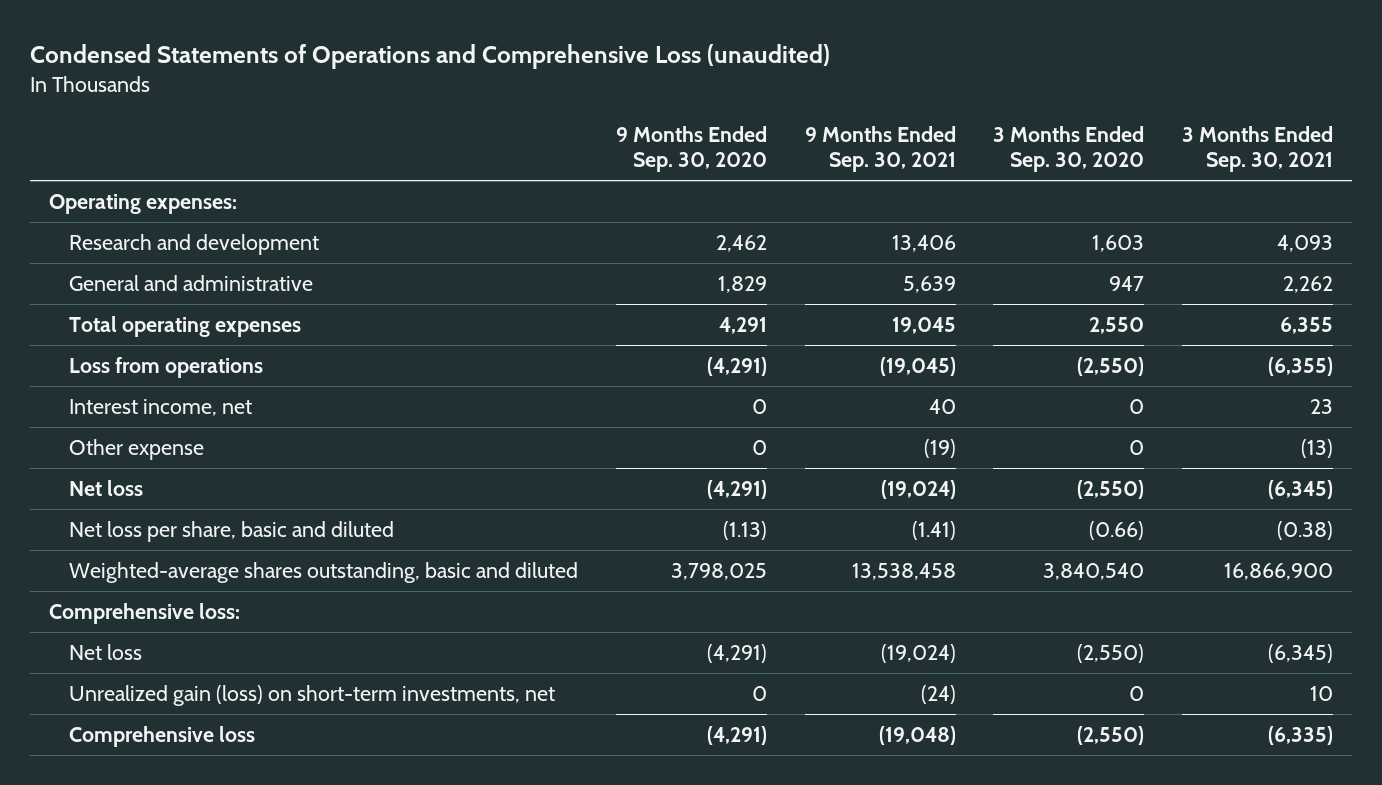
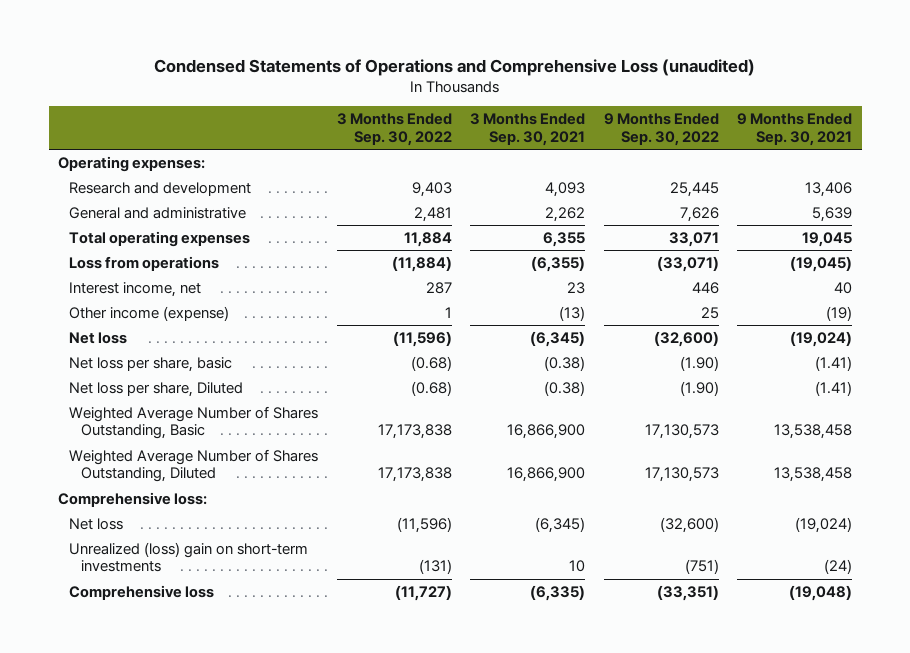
- | 9 Months Ended Sep. 30, 2020 | 9 Months Ended Sep. 30, 2021 | 3 Months Ended Sep. 30, 2020 | 3 Months Ended Sep. 30, 2021
+ | 3 Months Ended Sep. 30, 2022 | 3 Months Ended Sep. 30, 2021 | 9 Months Ended Sep. 30, 2022 | 9 Months Ended Sep. 30, 2021
- Other expense | 0 | (19) | 0 | (13)
+ Other income (expense) | 1 | (13) | 25 | (19)
- Net loss per share, basic and diluted | (1.13) | (1.41) | (0.66) | (0.38)
- Weighted-average shares outstanding, basic and diluted | 3,798,025 | 13,538,458 | 3,840,540 | 16,866,900
+ Net loss per share, basic | (0.68) | (0.38) | (1.90) | (1.41)
+ Net loss per share, Diluted | (0.68) | (0.38) | (1.90) | (1.41)
+ Weighted Average Number of Shares Outstanding, Basic | 17,173,838 | 16,866,900 | 17,130,573 | 13,538,458
+ Weighted Average Number of Shares Outstanding, Diluted | 17,173,838 | 16,866,900 | 17,130,573 | 13,538,458
- Unrealized gain (loss) on short-term investments, net | 0 | (24) | 0 | 10
+ Unrealized (loss) gain on short-term investments | (131) | 10 | (751) | (24)

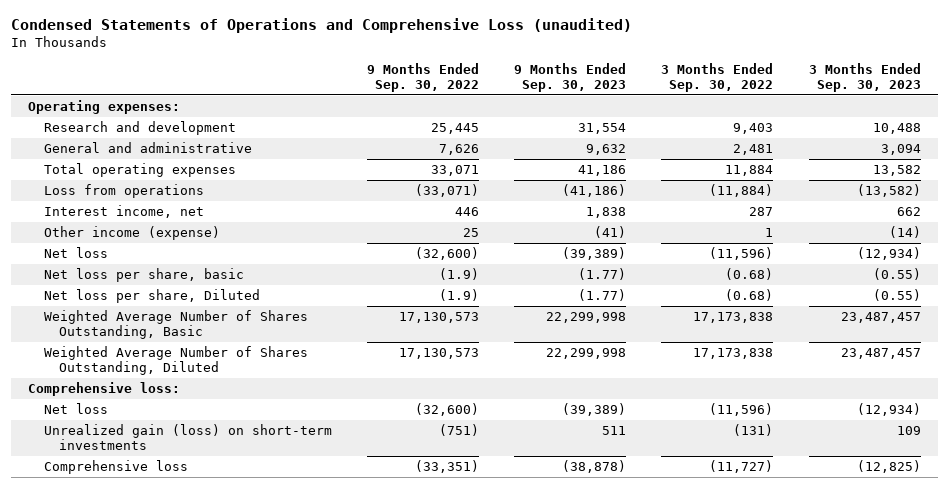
- | 3 Months Ended Sep. 30, 2022 | 3 Months Ended Sep. 30, 2021 | 9 Months Ended Sep. 30, 2022 | 9 Months Ended Sep. 30, 2021
+ | 9 Months Ended Sep. 30, 2022 | 9 Months Ended Sep. 30, 2023 | 3 Months Ended Sep. 30, 2022 | 3 Months Ended Sep. 30, 2023
- Net loss per share, basic | (0.68) | (0.38) | (1.90) | (1.41)
- Net loss per share, Diluted | (0.68) | (0.38) | (1.90) | (1.41)
+ Net loss per share, basic | (1.9) | (1.77) | (0.68) | (0.55)
+ Net loss per share, Diluted | (1.9) | (1.77) | (0.68) | (0.55)
- Unrealized (loss) gain on short-term investments | (131) | 10 | (751) | (24)
+ Unrealized gain (loss) on short-term investments | (751) | 511 | (131) | 109

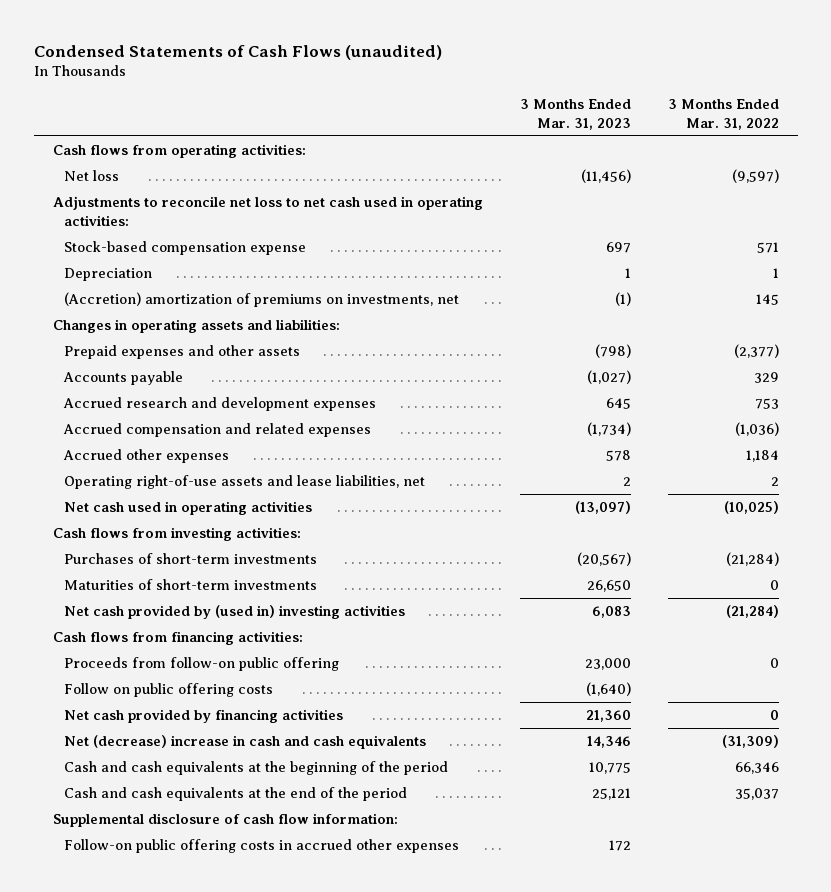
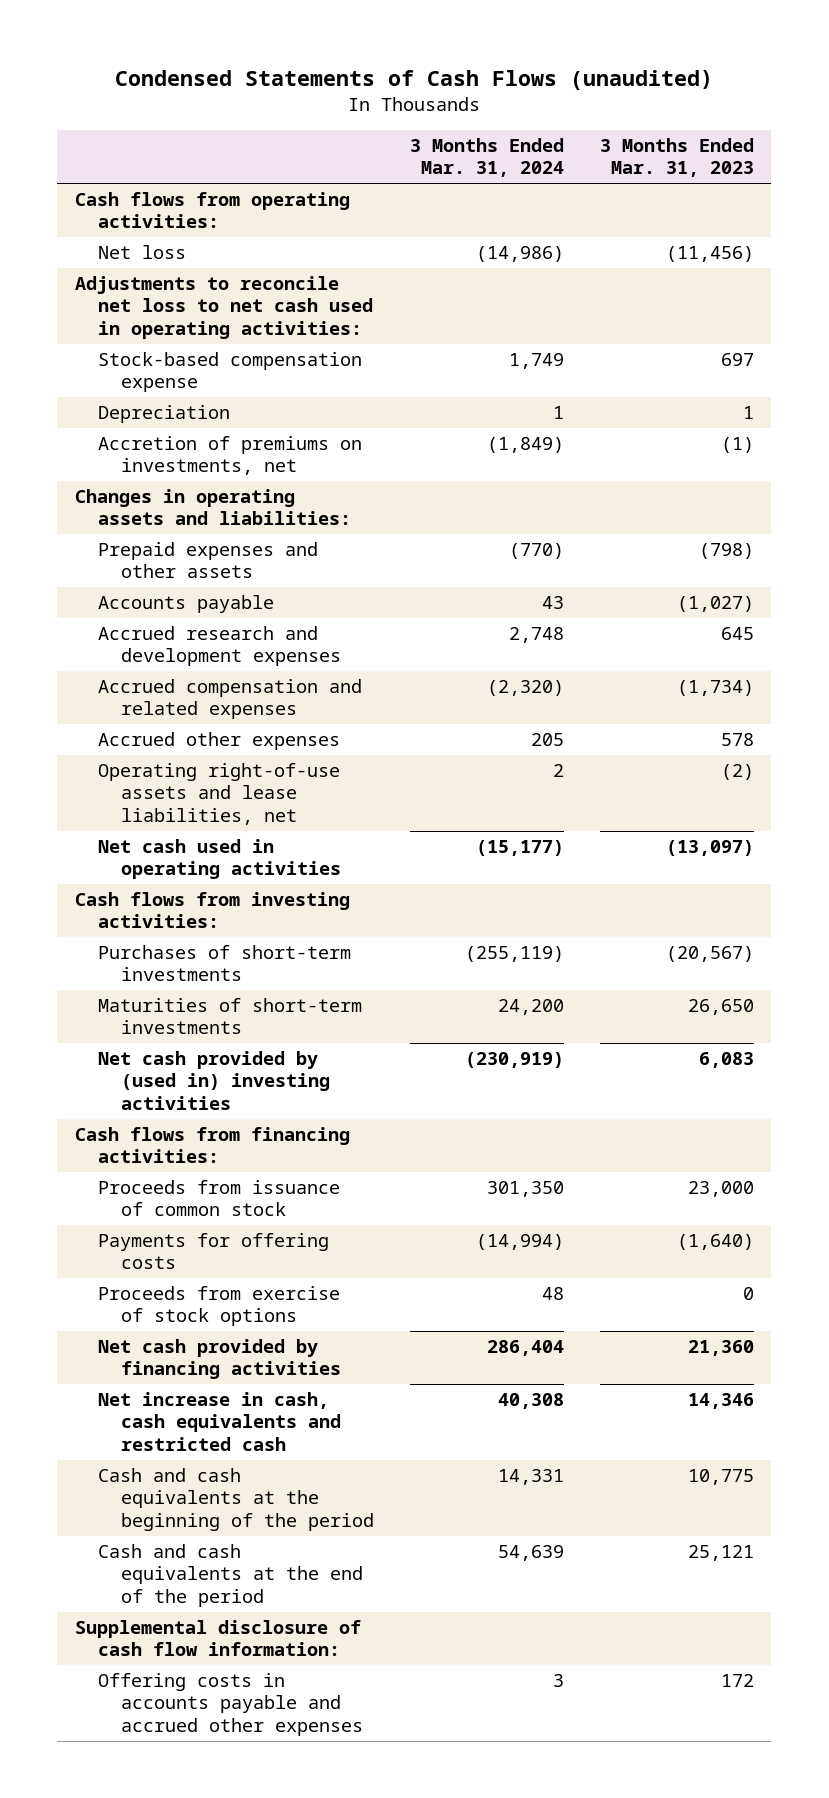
- | 3 Months Ended Mar. 31, 2023 | 3 Months Ended Mar. 31, 2022
+ | 3 Months Ended Mar. 31, 2024 | 3 Months Ended Mar. 31, 2023
- (Accretion) amortization of premiums on investments, net | (1) | 145
+ Accretion of premiums on investments, net | (1,849) | (1)
- Operating right-of-use assets and lease liabilities, net | 2 | 2
+ Operating right-of-use assets and lease liabilities, net | 2 | (2)
- Proceeds from follow-on public offering | 23,000 | 0
- Follow on public offering costs | (1,640) |
+ Proceeds from issuance of common stock | 301,350 | 23,000
+ Payments for offering costs | (14,994) | (1,640)
+ Proceeds from exercise of stock options | 48 | 0
- Net (decrease) increase in cash and cash equivalents | 14,346 | (31,309)
+ Net increase in cash, cash equivalents and restricted cash | 40,308 | 14,346
- Follow-on public offering costs in accrued other expenses | 172 |
+ Offering costs in accounts payable and accrued other expenses | 3 | 172

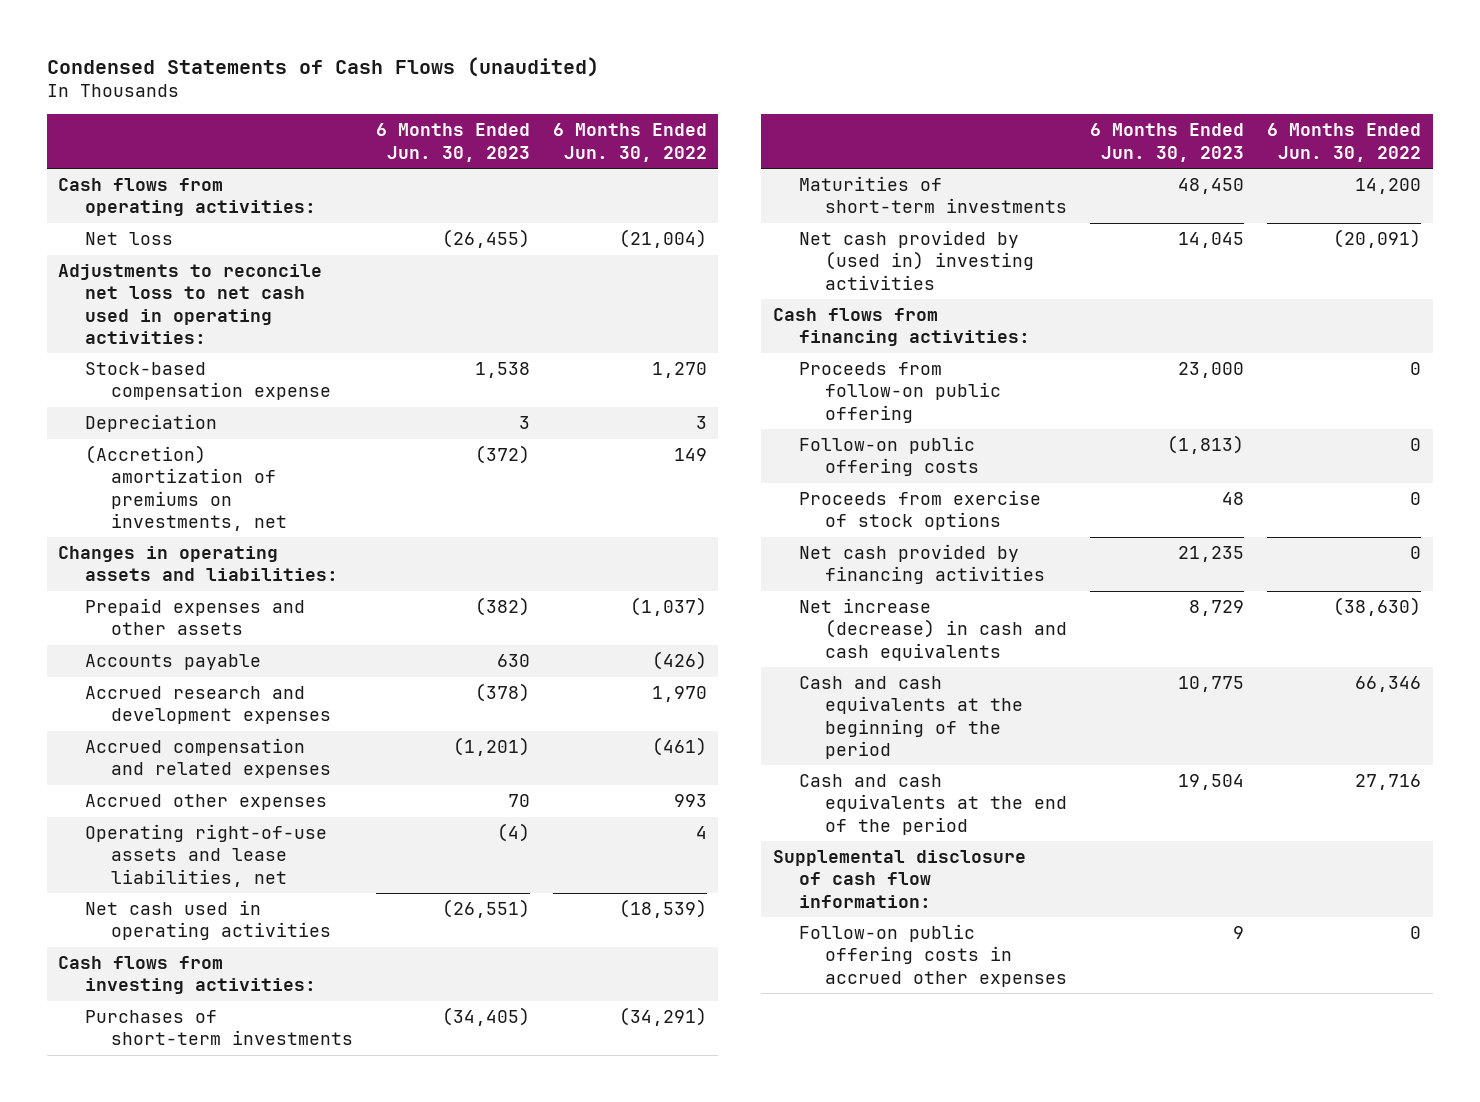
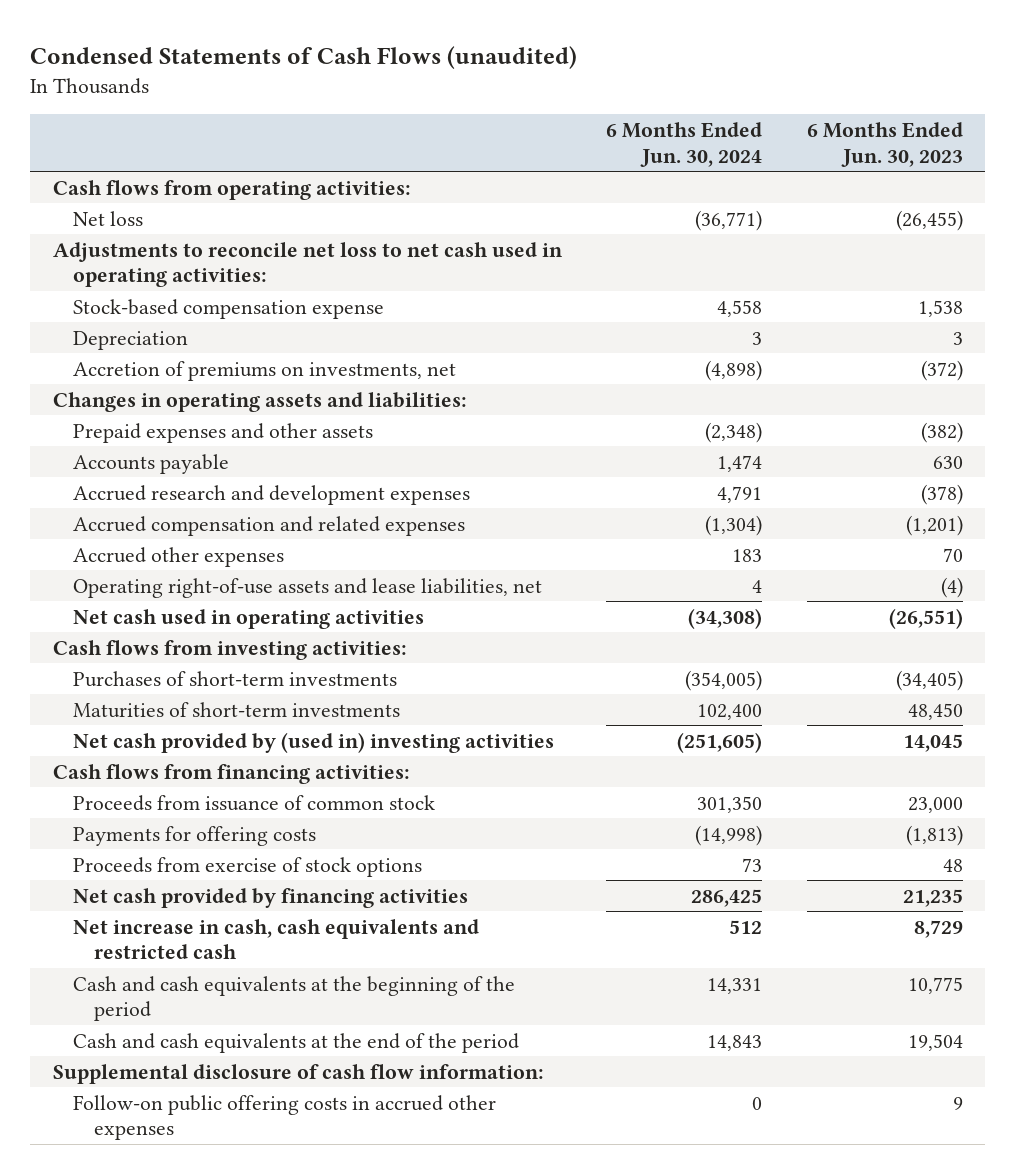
- | 6 Months Ended Jun. 30, 2023 | 6 Months Ended Jun. 30, 2022
+ | 6 Months Ended Jun. 30, 2024 | 6 Months Ended Jun. 30, 2023
- (Accretion) amortization of premiums on investments, net | (372) | 149
+ Accretion of premiums on investments, net | (4,898) | (372)
- Proceeds from follow-on public offering | 23,000 | 0
- Follow-on public offering costs | (1,813) | 0
+ Proceeds from issuance of common stock | 301,350 | 23,000
+ Payments for offering costs | (14,998) | (1,813)
- Net increase (decrease) in cash and cash equivalents | 8,729 | (38,630)
+ Net increase in cash, cash equivalents and restricted cash | 512 | 8,729

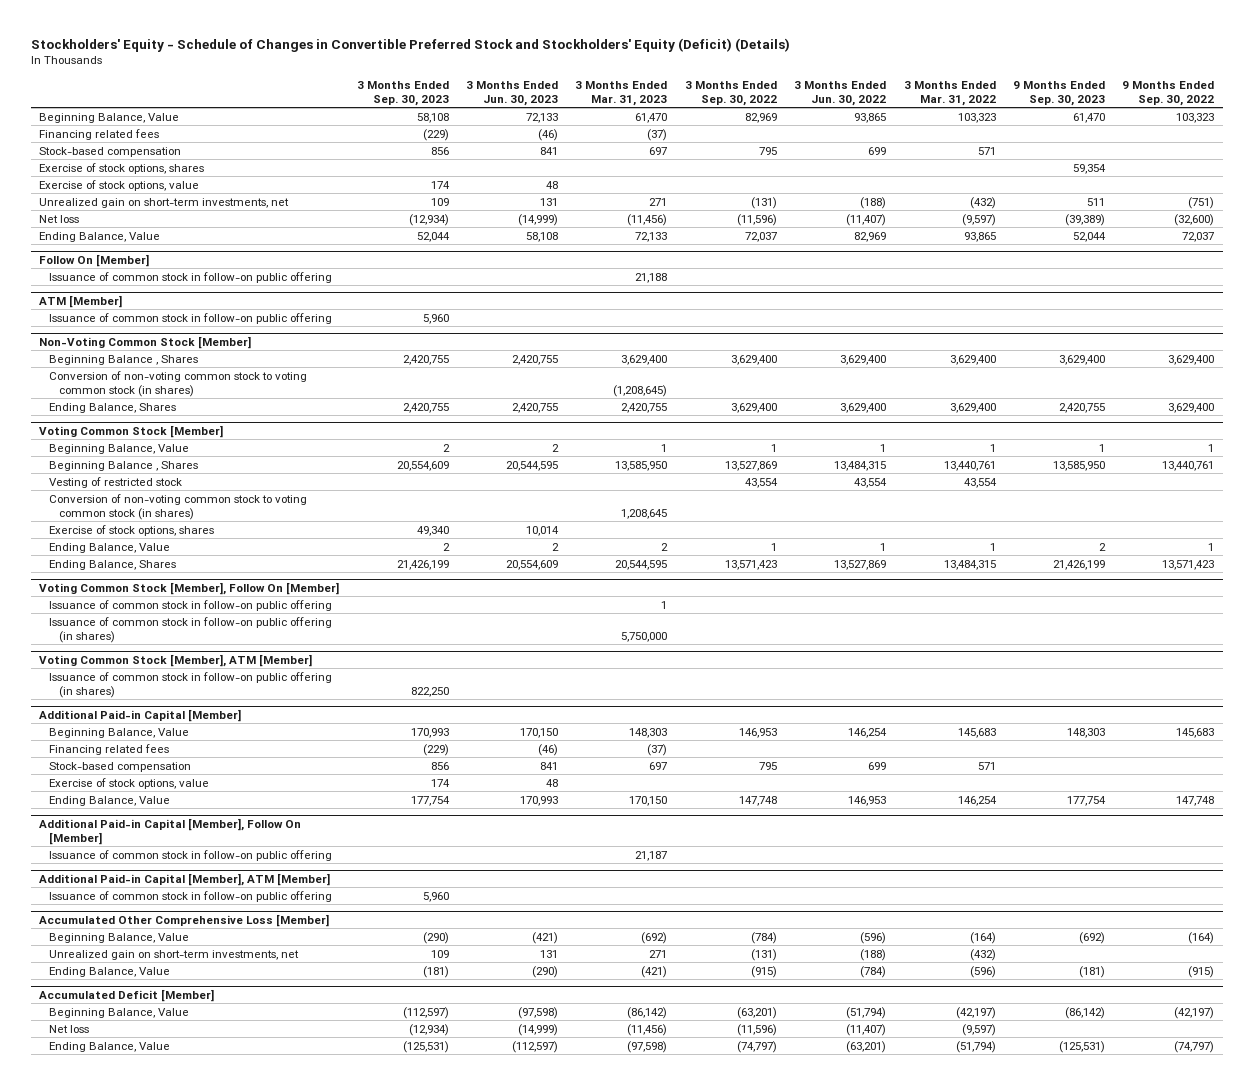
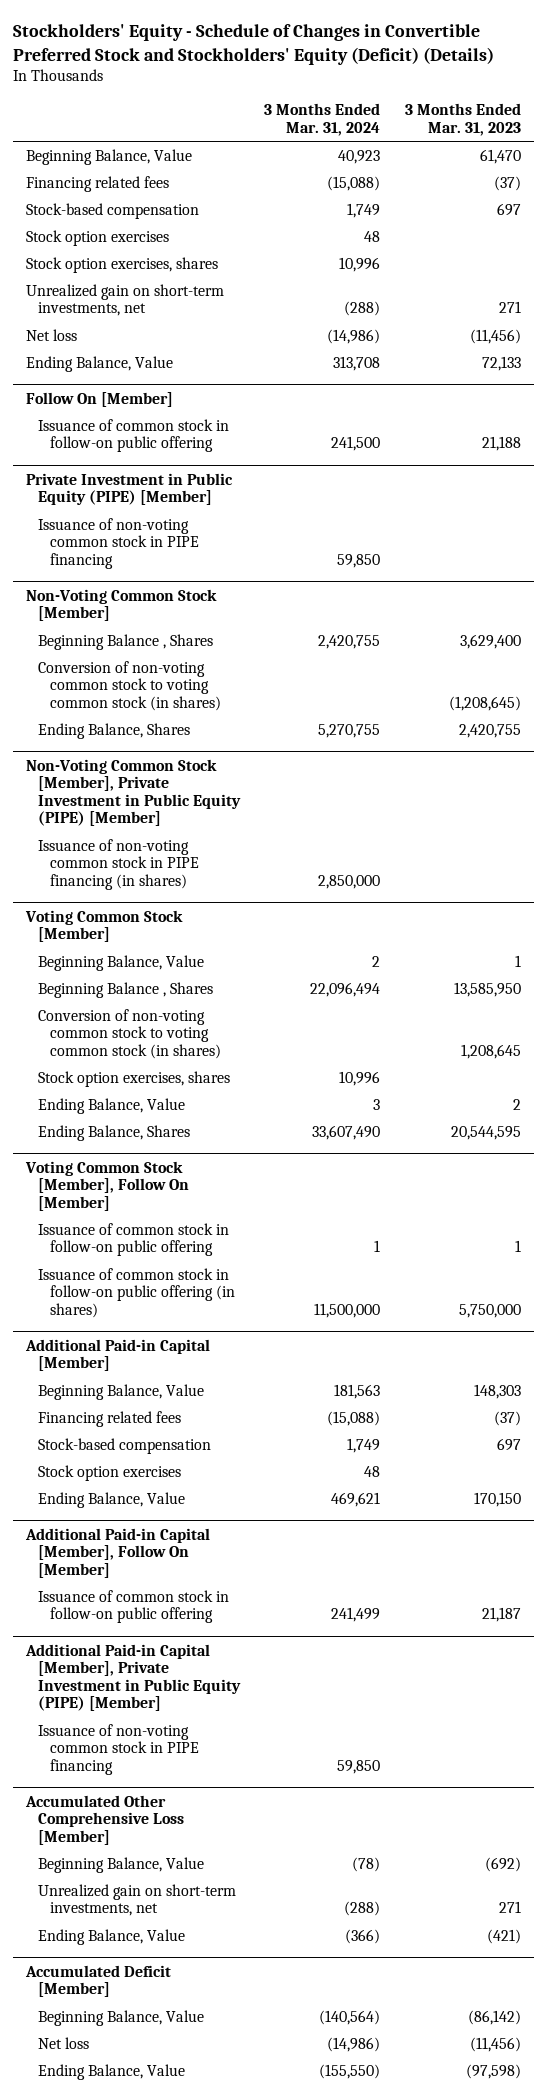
- | 3 Months Ended Sep. 30, 2023 | 3 Months Ended Jun. 30, 2023 | 3 Months Ended Mar. 31, 2023 | 3 Months Ended Sep. 30, 2022 | 3 Months Ended Jun. 30, 2022 | 3 Months Ended Mar. 31, 2022 | 9 Months Ended Sep. 30, 2023 | 9 Months Ended Sep. 30, 2022
+ | 3 Months Ended Mar. 31, 2024 | 3 Months Ended Mar. 31, 2023
- Exercise of stock options, shares | | | | | | | 59,354 |
- Exercise of stock options, value | 174 | 48 | | | | | |
+ Stock option exercises | 48 |
+ Stock option exercises, shares | 10,996 |
- ATM [Member]
- Issuance of common stock in follow-on public offering | 5,960 | | | | | | |
+ Private Investment in Public Equity (PIPE) [Member]
+ Issuance of non-voting common stock in PIPE financing | 59,850 |
+ Non-Voting Common Stock [Member], Private Investment in Public Equity (PIPE) [Member]
+ Issuance of non-voting common stock in PIPE financing (in shares) | 2,850,000 |
@ Voting Common Stock [Member]
- Vesting of restricted stock | | | | 43,554 | 43,554 | 43,554 | |
- Exercise of stock options, shares | 49,340 | 10,014 | | | | | |
+ Stock option exercises, shares | 10,996 |
- Voting Common Stock [Member], ATM [Member]
- Issuance of common stock in follow-on public offering (in shares) | 822,250 | | | | | | |
@ Additional Paid-in Capital [Member]
- Exercise of stock options, value | 174 | 48 | | | | | |
+ Stock option exercises | 48 |
- Additional Paid-in Capital [Member], ATM [Member]
- Issuance of common stock in follow-on public offering | 5,960 | | | | | | |
+ Additional Paid-in Capital [Member], Private Investment in Public Equity (PIPE) [Member]
+ Issuance of non-voting common stock in PIPE financing | 59,850 |

